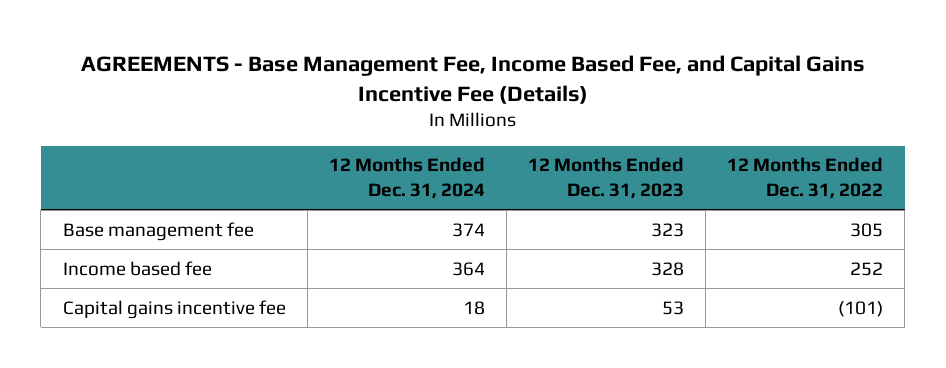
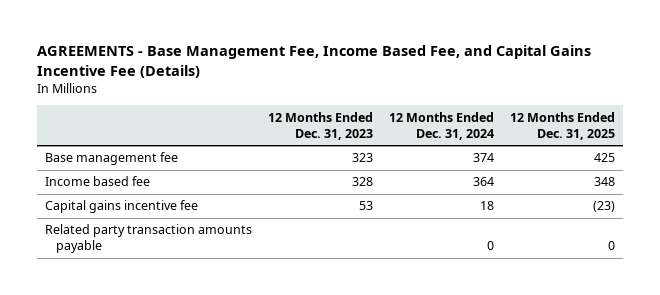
- | 12 Months Ended Dec. 31, 2024 | 12 Months Ended Dec. 31, 2023 | 12 Months Ended Dec. 31, 2022
+ | 12 Months Ended Dec. 31, 2023 | 12 Months Ended Dec. 31, 2024 | 12 Months Ended Dec. 31, 2025
+ Related party transaction amounts payable | | 0 | 0

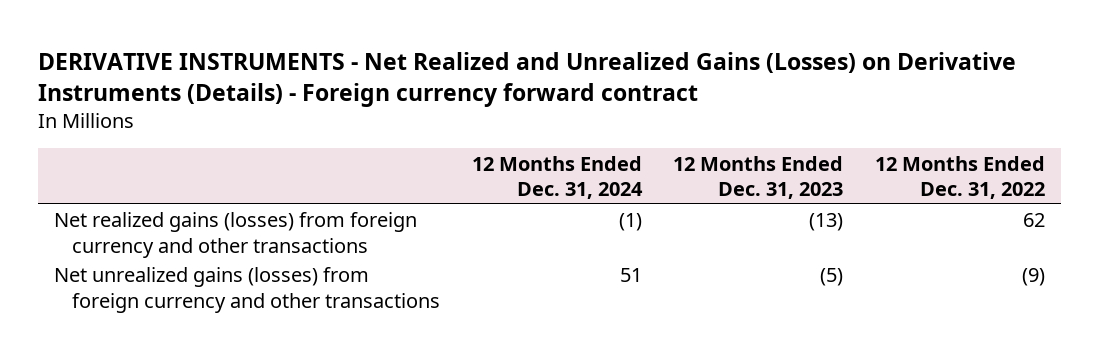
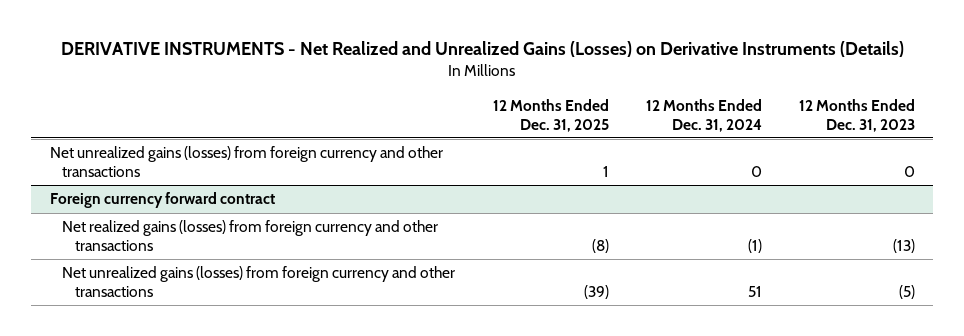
- DERIVATIVE INSTRUMENTS - Net Realized and Unrealized Gains (Losses) on Derivative Instruments (Details) - Foreign currency forward contract
+ DERIVATIVE INSTRUMENTS - Net Realized and Unrealized Gains (Losses) on Derivative Instruments (Details)
- | 12 Months Ended Dec. 31, 2024 | 12 Months Ended Dec. 31, 2023 | 12 Months Ended Dec. 31, 2022
+ | 12 Months Ended Dec. 31, 2025 | 12 Months Ended Dec. 31, 2024 | 12 Months Ended Dec. 31, 2023
+ Net unrealized gains (losses) from foreign currency and other transactions | 1 | 0 | 0
+ Foreign currency forward contract

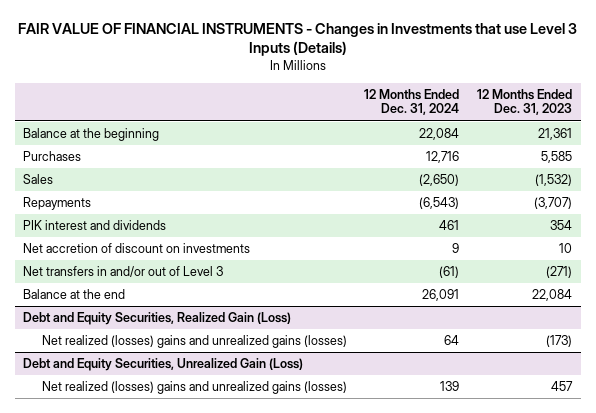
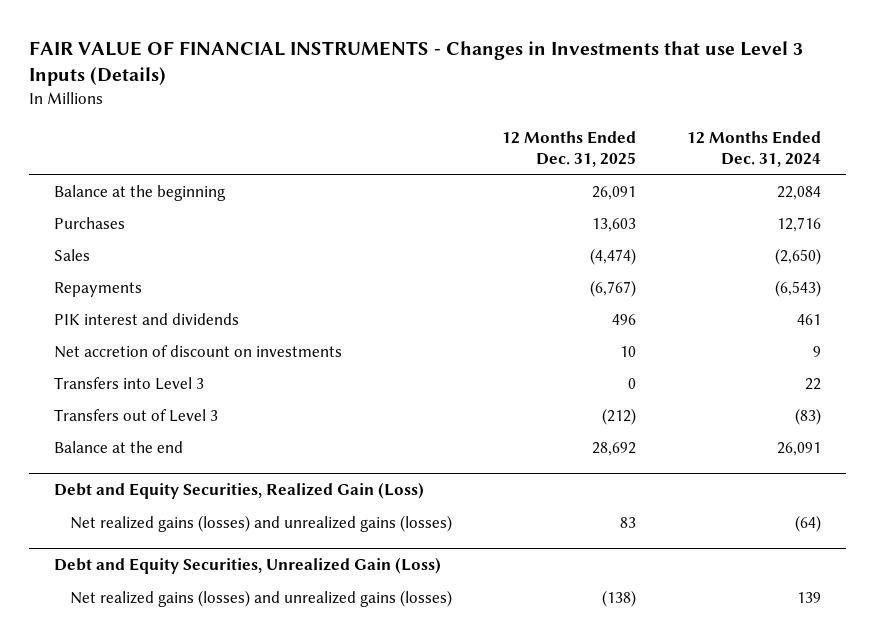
- | 12 Months Ended Dec. 31, 2024 | 12 Months Ended Dec. 31, 2023
+ | 12 Months Ended Dec. 31, 2025 | 12 Months Ended Dec. 31, 2024
- Net transfers in and/or out of Level 3 | (61) | (271)
+ Transfers into Level 3 | 0 | 22
+ Transfers out of Level 3 | (212) | (83)
@ Debt and Equity Securities, Realized Gain (Loss)
- Net realized (losses) gains and unrealized gains (losses) | 64 | (173)
+ Net realized gains (losses) and unrealized gains (losses) | 83 | (64)
@ Debt and Equity Securities, Unrealized Gain (Loss)
- Net realized (losses) gains and unrealized gains (losses) | 139 | 457
+ Net realized gains (losses) and unrealized gains (losses) | (138) | 139

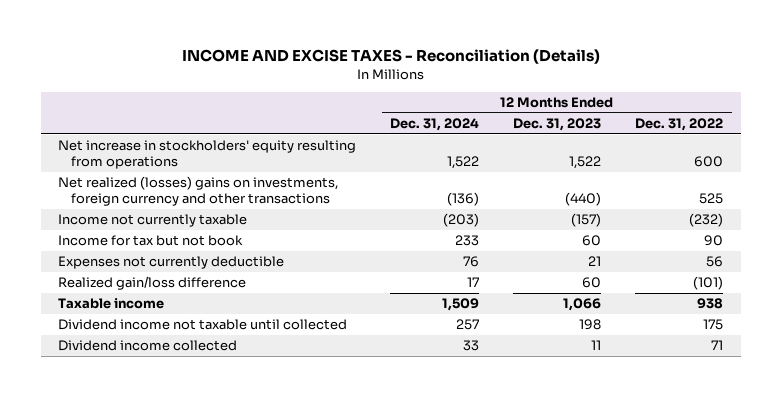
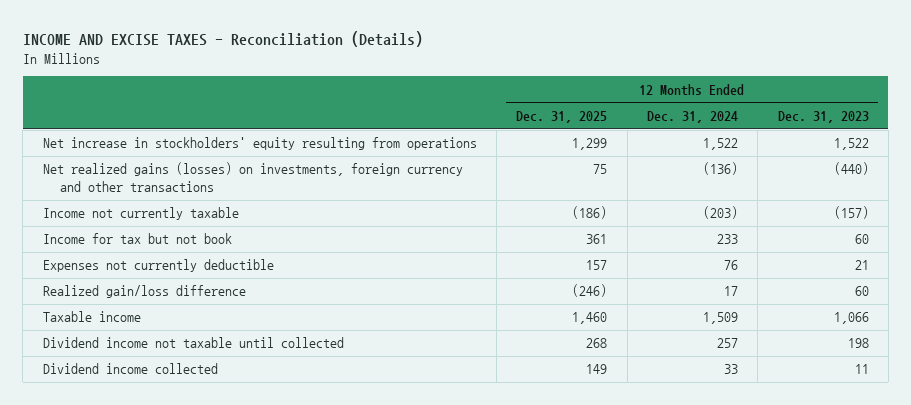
- | 12 Months Ended Dec. 31, 2024 | 12 Months Ended Dec. 31, 2023 | 12 Months Ended Dec. 31, 2022
+ | 12 Months Ended Dec. 31, 2025 | 12 Months Ended Dec. 31, 2024 | 12 Months Ended Dec. 31, 2023
- Net realized (losses) gains on investments, foreign currency and other transactions | (136) | (440) | 525
+ Net realized gains (losses) on investments, foreign currency and other transactions | 75 | (136) | (440)

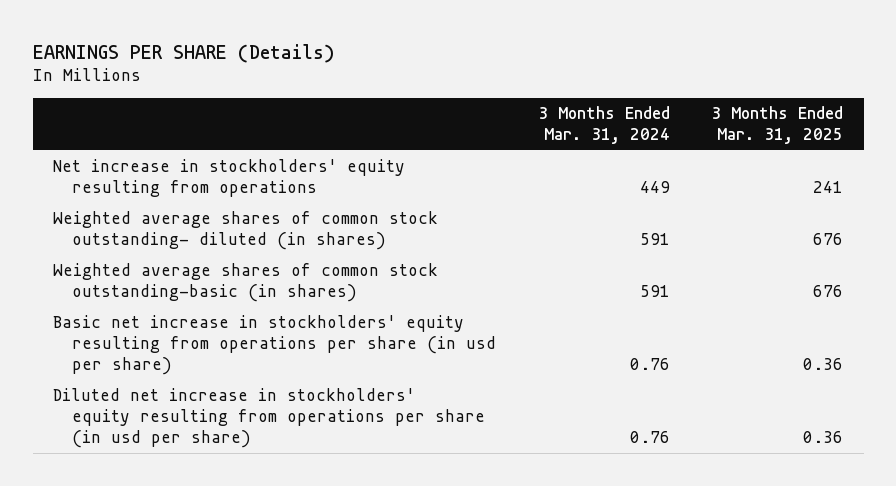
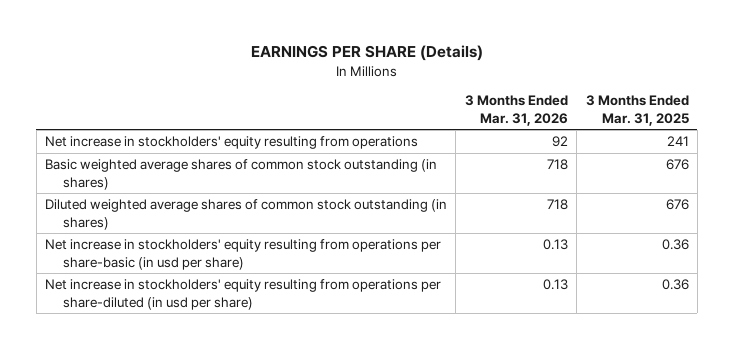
- | 3 Months Ended Mar. 31, 2024 | 3 Months Ended Mar. 31, 2025
+ | 3 Months Ended Mar. 31, 2026 | 3 Months Ended Mar. 31, 2025
- Weighted average shares of common stock outstanding- diluted (in shares) | 591 | 676
- Weighted average shares of common stock outstanding-basic (in shares) | 591 | 676
- Basic net increase in stockholders' equity resulting from operations per share (in usd per share) | 0.76 | 0.36
- Diluted net increase in stockholders' equity resulting from operations per share (in usd per share) | 0.76 | 0.36
+ Basic weighted average shares of common stock outstanding (in shares) | 718 | 676
+ Diluted weighted average shares of common stock outstanding (in shares) | 718 | 676
+ Net increase in stockholders' equity resulting from operations per share-basic (in usd per share) | 0.13 | 0.36
+ Net increase in stockholders' equity resulting from operations per share-diluted (in usd per share) | 0.13 | 0.36

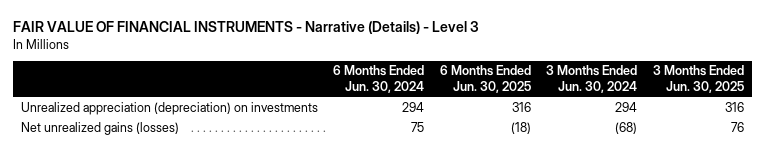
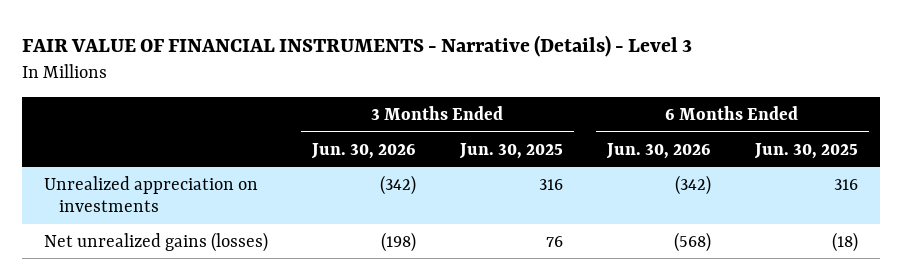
- | 6 Months Ended Jun. 30, 2024 | 6 Months Ended Jun. 30, 2025 | 3 Months Ended Jun. 30, 2024 | 3 Months Ended Jun. 30, 2025
+ | 3 Months Ended Jun. 30, 2026 | 3 Months Ended Jun. 30, 2025 | 6 Months Ended Jun. 30, 2026 | 6 Months Ended Jun. 30, 2025
- Unrealized appreciation (depreciation) on investments | 294 | 316 | 294 | 316
+ Unrealized appreciation on investments | (342) | 316 | (342) | 316

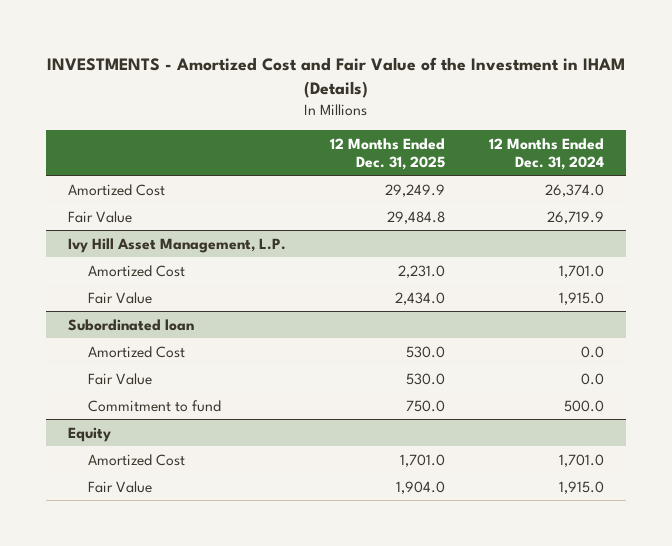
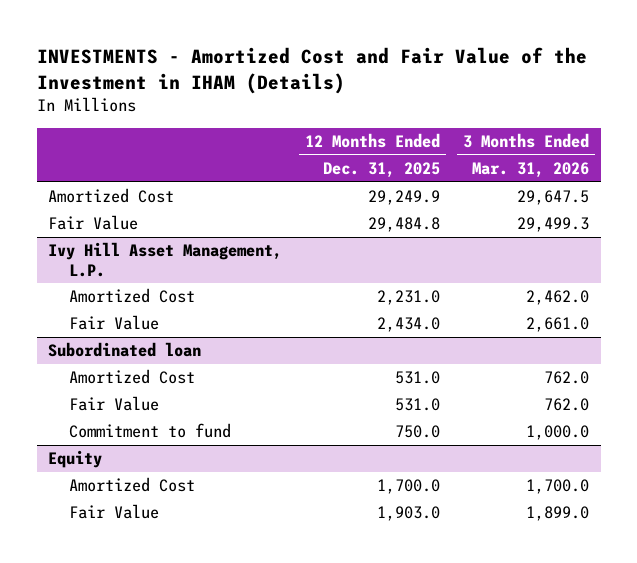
- | 12 Months Ended Dec. 31, 2025 | 12 Months Ended Dec. 31, 2024
+ | 12 Months Ended Dec. 31, 2025 | 3 Months Ended Mar. 31, 2026
@ Subordinated loan
- Amortized Cost | 530.0 | 0.0
- Fair Value | 530.0 | 0.0
+ Amortized Cost | 531.0 | 762.0
+ Fair Value | 531.0 | 762.0
@ Equity
- Amortized Cost | 1,701.0 | 1,701.0
- Fair Value | 1,904.0 | 1,915.0
+ Amortized Cost | 1,700.0 | 1,700.0
+ Fair Value | 1,903.0 | 1,899.0

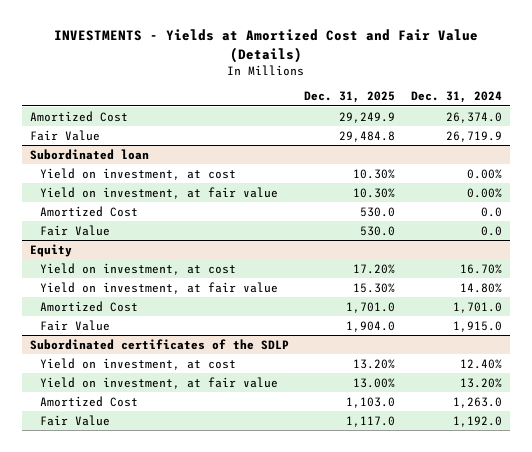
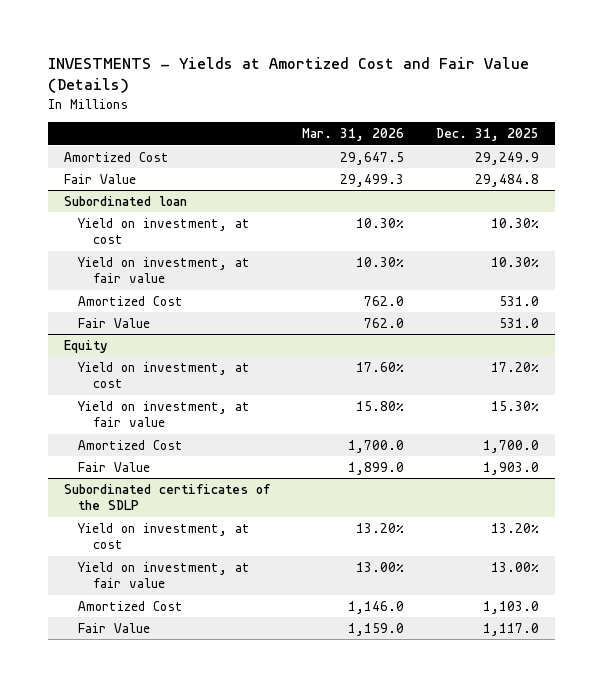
- | Dec. 31, 2025 | Dec. 31, 2024
+ | Mar. 31, 2026 | Dec. 31, 2025
@ Subordinated loan
- Amortized Cost | 530.0 | 0.0
- Fair Value | 530.0 | 0.0
+ Amortized Cost | 762.0 | 531.0
+ Fair Value | 762.0 | 531.0
@ Equity
- Amortized Cost | 1,701.0 | 1,701.0
- Fair Value | 1,904.0 | 1,915.0
+ Amortized Cost | 1,700.0 | 1,700.0
+ Fair Value | 1,899.0 | 1,903.0

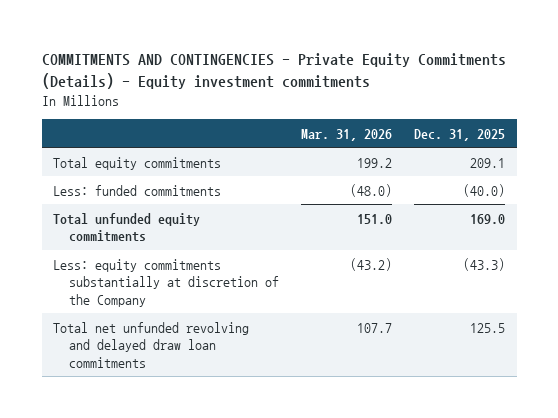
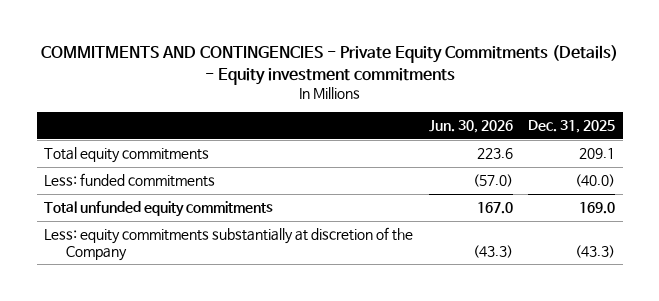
- | Mar. 31, 2026 | Dec. 31, 2025
+ | Jun. 30, 2026 | Dec. 31, 2025
- Total net unfunded revolving and delayed draw loan commitments | 107.7 | 125.5

